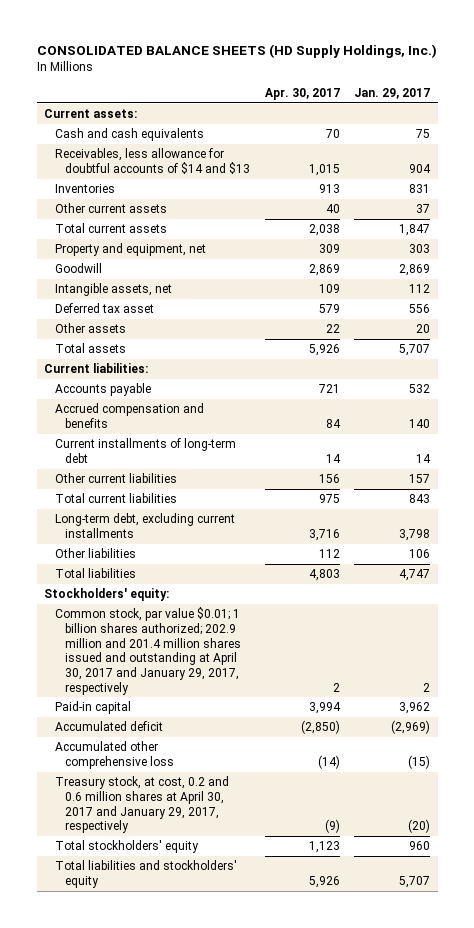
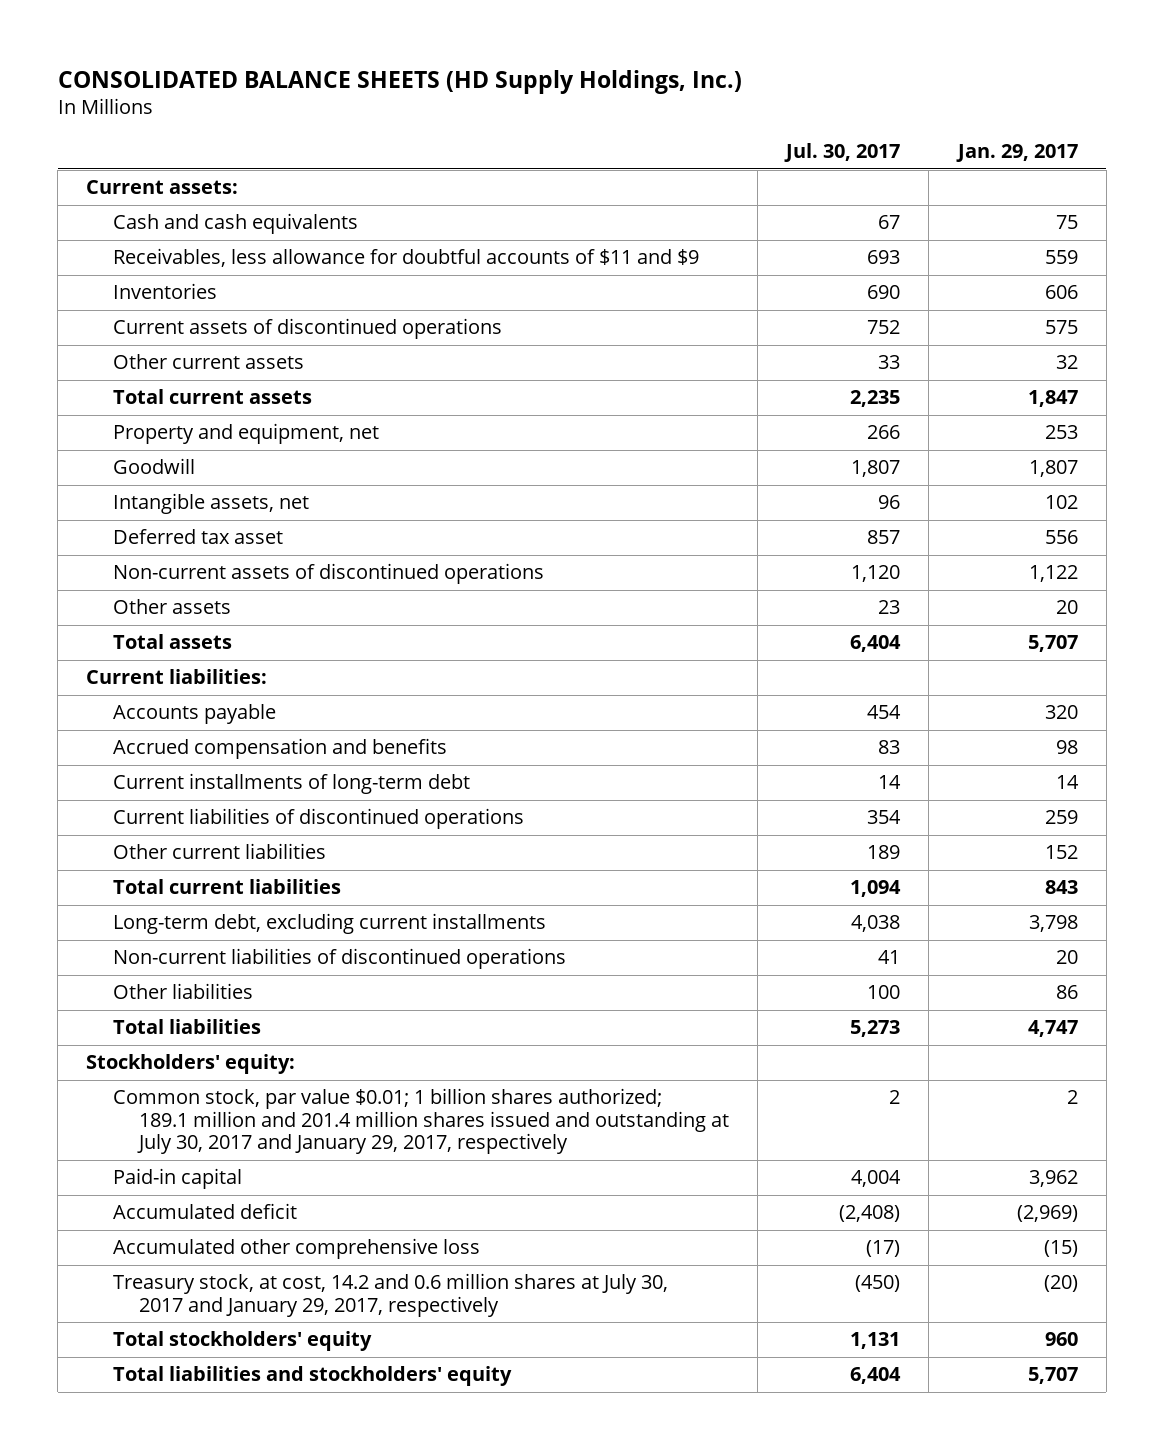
- | Apr. 30, 2017 | Jan. 29, 2017
+ | Jul. 30, 2017 | Jan. 29, 2017
- Receivables, less allowance for doubtful accounts of $14 and $13 | 1,015 | 904
- Inventories | 913 | 831
- Other current assets | 40 | 37
+ Receivables, less allowance for doubtful accounts of $11 and $9 | 693 | 559
+ Inventories | 690 | 606
+ Current assets of discontinued operations | 752 | 575
+ Other current assets | 33 | 32
- Property and equipment, net | 309 | 303
- Goodwill | 2,869 | 2,869
- Intangible assets, net | 109 | 112
+ Property and equipment, net | 266 | 253
+ Goodwill | 1,807 | 1,807
+ Intangible assets, net | 96 | 102
+ Non-current assets of discontinued operations | 1,120 | 1,122
- Accounts payable | 721 | 532
- Accrued compensation and benefits | 84 | 140
+ Accounts payable | 454 | 320
+ Accrued compensation and benefits | 83 | 98
- Other current liabilities | 156 | 157
+ Current liabilities of discontinued operations | 354 | 259
+ Other current liabilities | 189 | 152
- Other liabilities | 112 | 106
+ Non-current liabilities of discontinued operations | 41 | 20
+ Other liabilities | 100 | 86
- Common stock, par value $0.01; 1 billion shares authorized; 202.9 million and 201.4 million shares issued and outstanding at April 30, 2017 and January 29, 2017, respectively | 2 | 2
+ Common stock, par value $0.01; 1 billion shares authorized; 189.1 million and 201.4 million shares issued and outstanding at July 30, 2017 and January 29, 2017, respectively | 2 | 2
- Treasury stock, at cost, 0.2 and 0.6 million shares at April 30, 2017 and January 29, 2017, respectively | (9) | (20)
+ Treasury stock, at cost, 14.2 and 0.6 million shares at July 30, 2017 and January 29, 2017, respectively | (450) | (20)

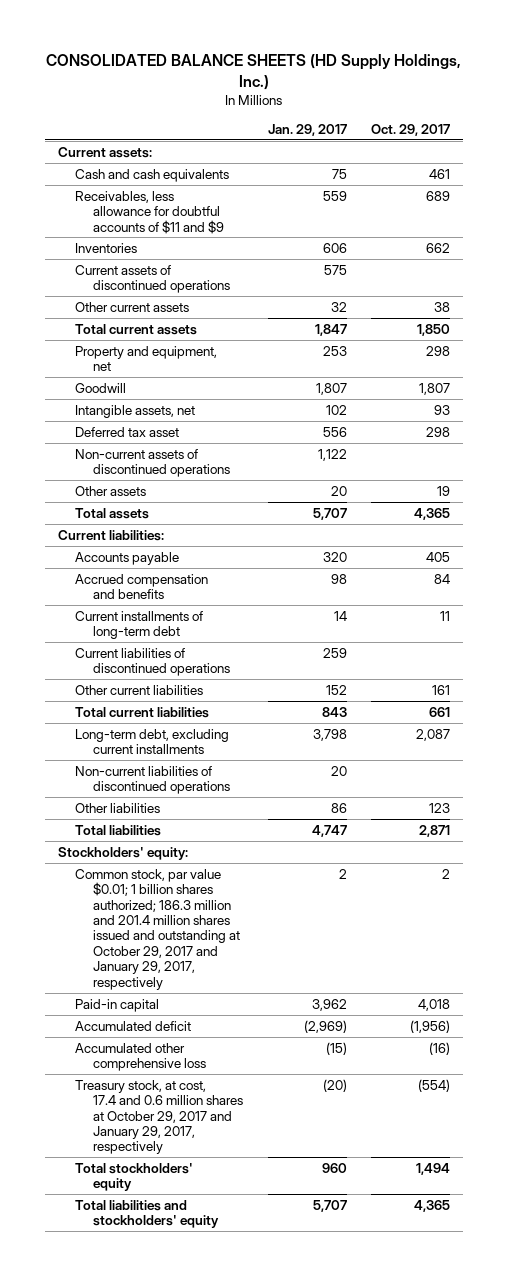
- | Jul. 30, 2017 | Jan. 29, 2017
+ | Jan. 29, 2017 | Oct. 29, 2017
- Common stock, par value $0.01; 1 billion shares authorized; 189.1 million and 201.4 million shares issued and outstanding at July 30, 2017 and January 29, 2017, respectively | 2 | 2
+ Common stock, par value $0.01; 1 billion shares authorized; 186.3 million and 201.4 million shares issued and outstanding at October 29, 2017 and January 29, 2017, respectively | 2 | 2
- Treasury stock, at cost, 14.2 and 0.6 million shares at July 30, 2017 and January 29, 2017, respectively | (450) | (20)
+ Treasury stock, at cost, 17.4 and 0.6 million shares at October 29, 2017 and January 29, 2017, respectively | (20) | (554)

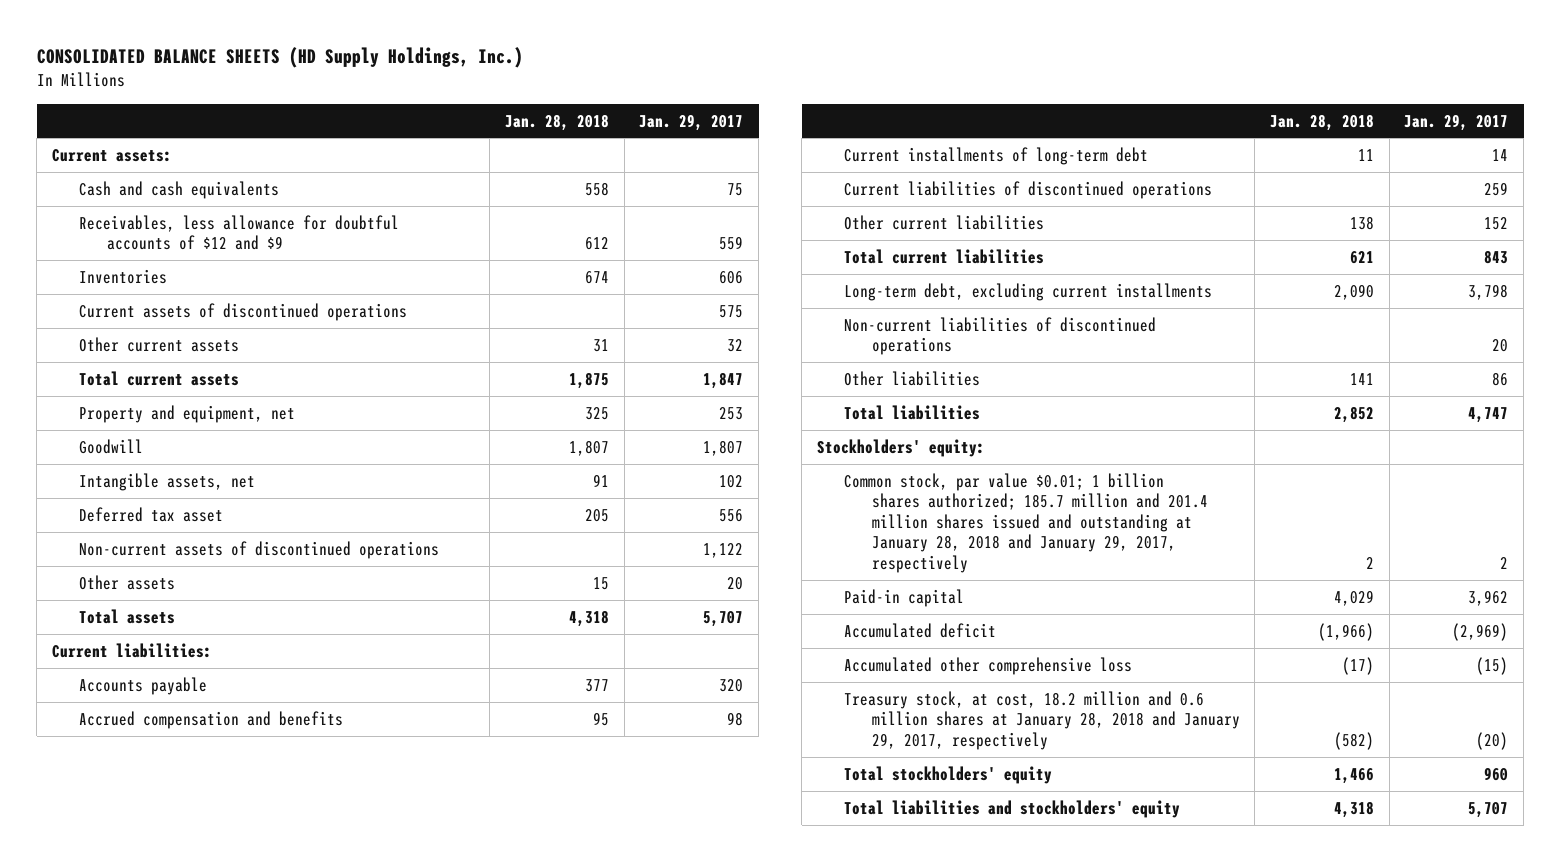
- | Jan. 29, 2017 | Oct. 29, 2017
+ | Jan. 28, 2018 | Jan. 29, 2017
- Receivables, less allowance for doubtful accounts of $11 and $9 | 559 | 689
+ Receivables, less allowance for doubtful accounts of $12 and $9 | 612 | 559
- Common stock, par value $0.01; 1 billion shares authorized; 186.3 million and 201.4 million shares issued and outstanding at October 29, 2017 and January 29, 2017, respectively | 2 | 2
+ Common stock, par value $0.01; 1 billion shares authorized; 185.7 million and 201.4 million shares issued and outstanding at January 28, 2018 and January 29, 2017, respectively | 2 | 2
- Treasury stock, at cost, 17.4 and 0.6 million shares at October 29, 2017 and January 29, 2017, respectively | (20) | (554)
+ Treasury stock, at cost, 18.2 million and 0.6 million shares at January 28, 2018 and January 29, 2017, respectively | (582) | (20)

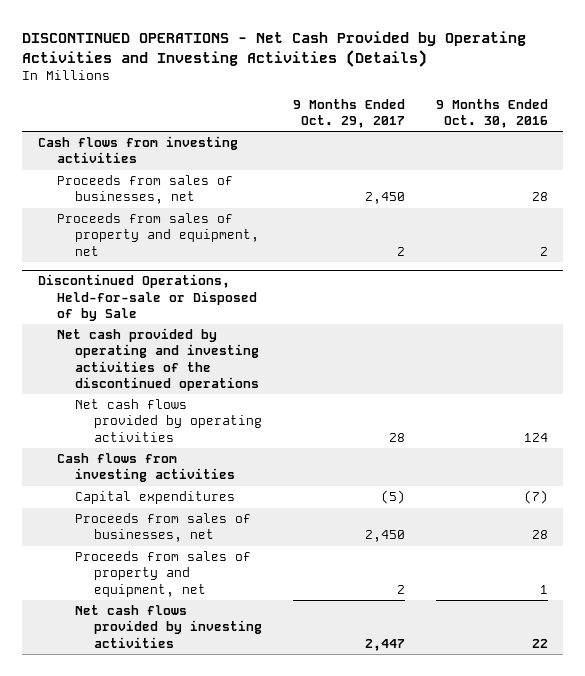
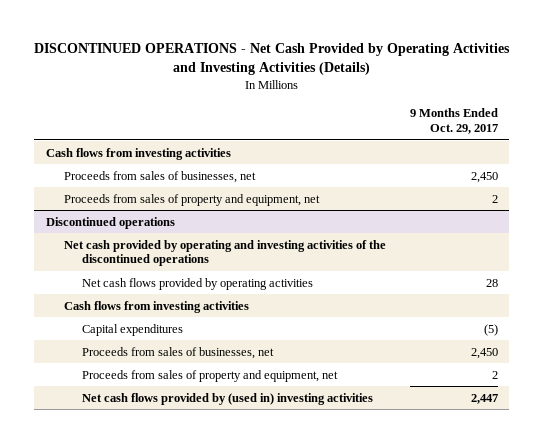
- | 9 Months Ended Oct. 29, 2017 | 9 Months Ended Oct. 30, 2016
+ | 9 Months Ended Oct. 29, 2017
- Discontinued Operations, Held-for-sale or Disposed of by Sale
+ Discontinued operations
- Net cash flows provided by investing activities | 2,447 | 22
+ Net cash flows provided by (used in) investing activities | 2,447

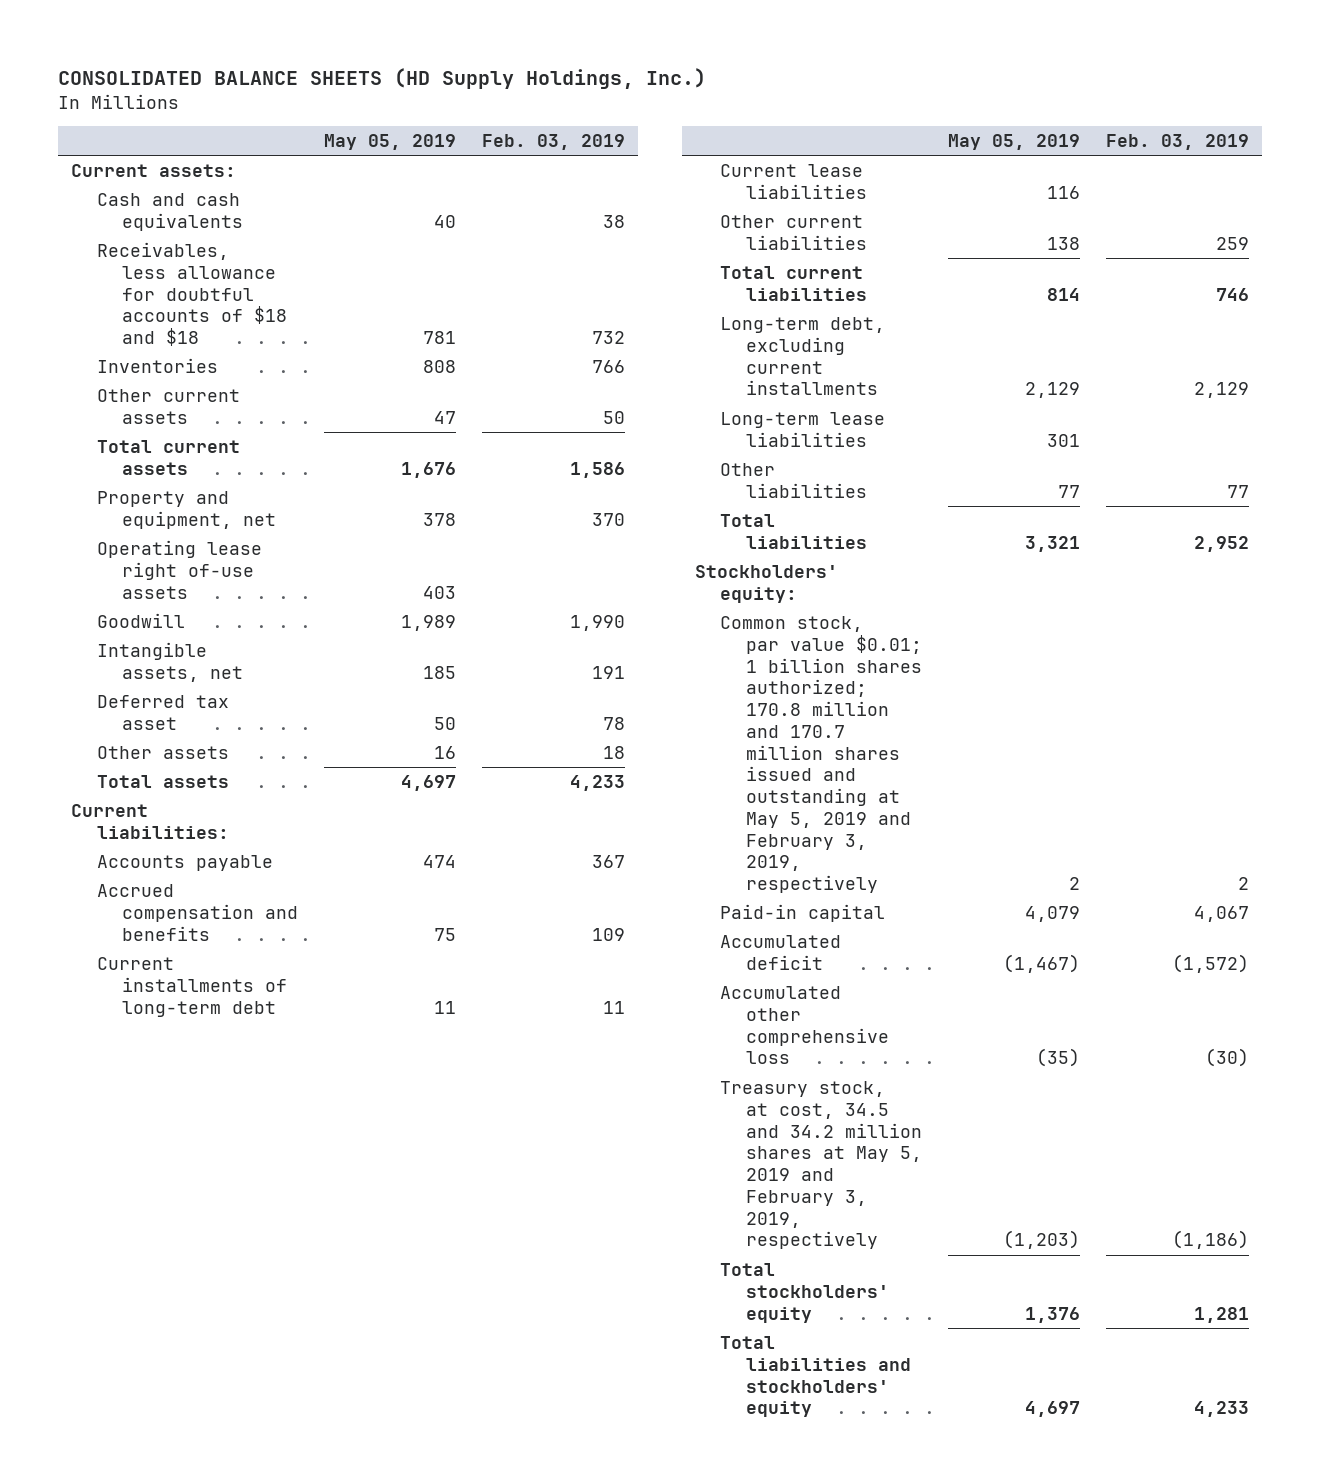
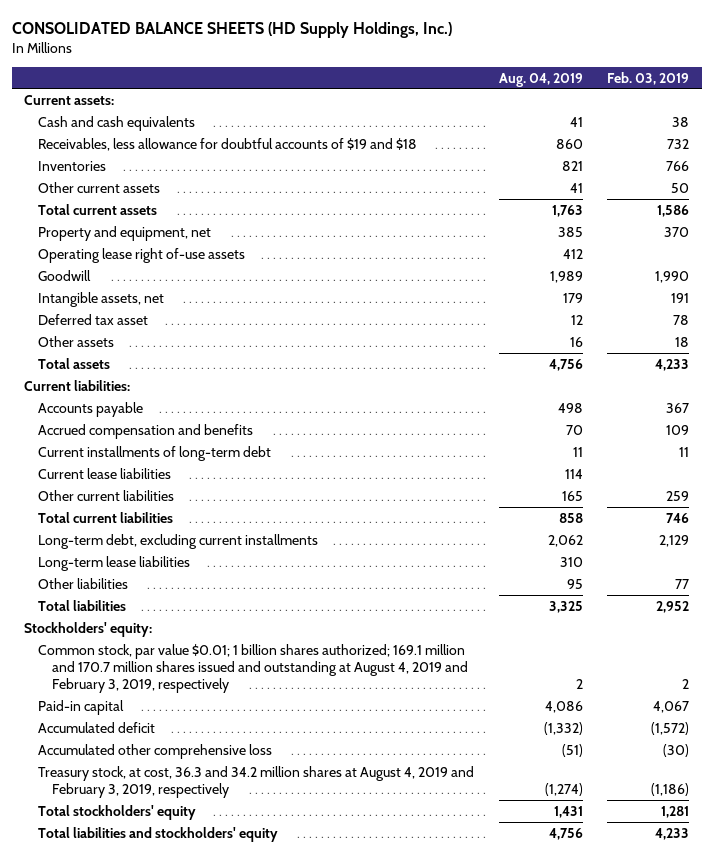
- | May 05, 2019 | Feb. 03, 2019
+ | Aug. 04, 2019 | Feb. 03, 2019
- Receivables, less allowance for doubtful accounts of $18 and $18 | 781 | 732
+ Receivables, less allowance for doubtful accounts of $19 and $18 | 860 | 732
- Common stock, par value $0.01; 1 billion shares authorized; 170.8 million and 170.7 million shares issued and outstanding at May 5, 2019 and February 3, 2019, respectively | 2 | 2
+ Common stock, par value $0.01; 1 billion shares authorized; 169.1 million and 170.7 million shares issued and outstanding at August 4, 2019 and February 3, 2019, respectively | 2 | 2
- Treasury stock, at cost, 34.5 and 34.2 million shares at May 5, 2019 and February 3, 2019, respectively | (1,203) | (1,186)
+ Treasury stock, at cost, 36.3 and 34.2 million shares at August 4, 2019 and February 3, 2019, respectively | (1,274) | (1,186)

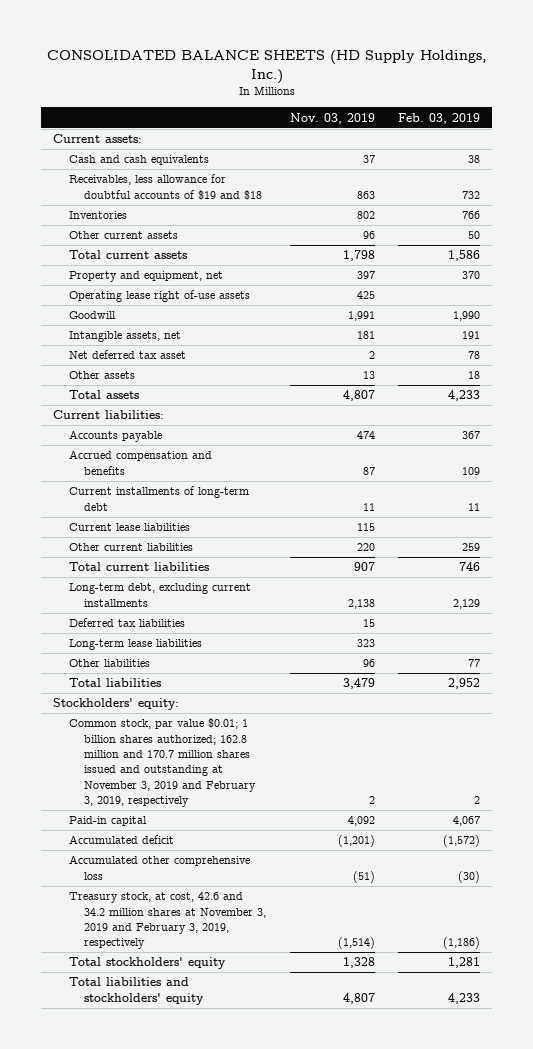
- | Aug. 04, 2019 | Feb. 03, 2019
+ | Nov. 03, 2019 | Feb. 03, 2019
- Deferred tax asset | 12 | 78
+ Net deferred tax asset | 2 | 78
+ Deferred tax liabilities | 15 |
- Common stock, par value $0.01; 1 billion shares authorized; 169.1 million and 170.7 million shares issued and outstanding at August 4, 2019 and February 3, 2019, respectively | 2 | 2
+ Common stock, par value $0.01; 1 billion shares authorized; 162.8 million and 170.7 million shares issued and outstanding at November 3, 2019 and February 3, 2019, respectively | 2 | 2
- Treasury stock, at cost, 36.3 and 34.2 million shares at August 4, 2019 and February 3, 2019, respectively | (1,274) | (1,186)
+ Treasury stock, at cost, 42.6 and 34.2 million shares at November 3, 2019 and February 3, 2019, respectively | (1,514) | (1,186)

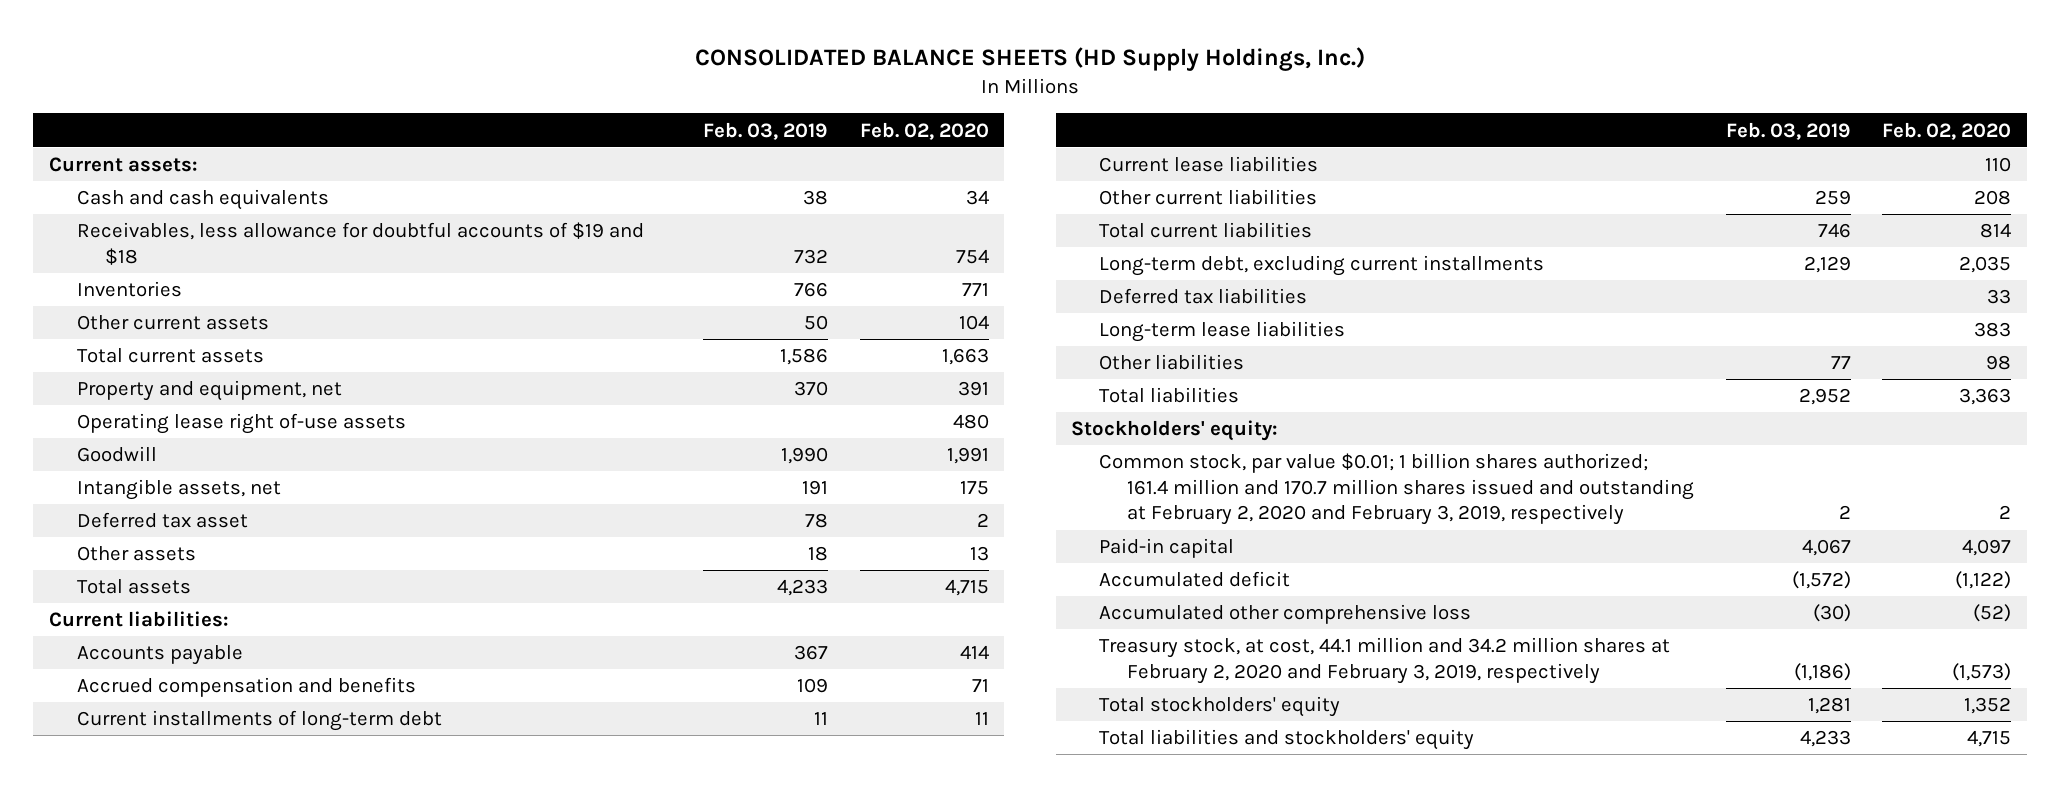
- | Nov. 03, 2019 | Feb. 03, 2019
+ | Feb. 03, 2019 | Feb. 02, 2020
- Net deferred tax asset | 2 | 78
+ Deferred tax asset | 78 | 2
- Common stock, par value $0.01; 1 billion shares authorized; 162.8 million and 170.7 million shares issued and outstanding at November 3, 2019 and February 3, 2019, respectively | 2 | 2
+ Common stock, par value $0.01; 1 billion shares authorized; 161.4 million and 170.7 million shares issued and outstanding at February 2, 2020 and February 3, 2019, respectively | 2 | 2
- Treasury stock, at cost, 42.6 and 34.2 million shares at November 3, 2019 and February 3, 2019, respectively | (1,514) | (1,186)
+ Treasury stock, at cost, 44.1 million and 34.2 million shares at February 2, 2020 and February 3, 2019, respectively | (1,186) | (1,573)

